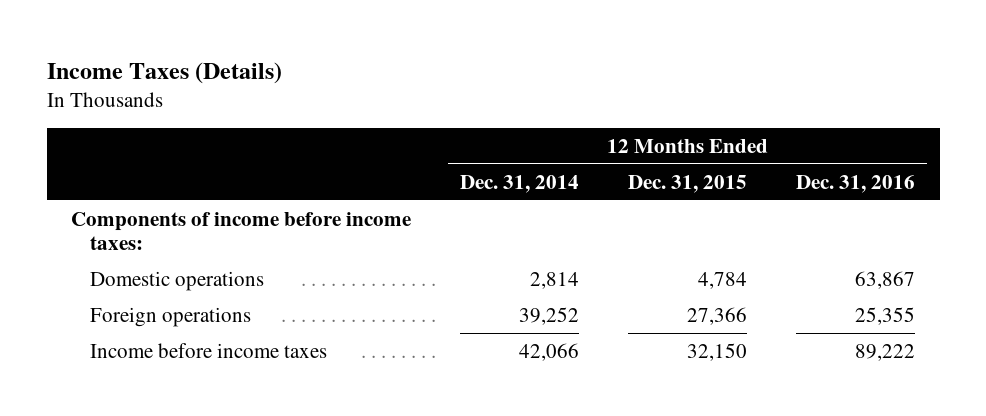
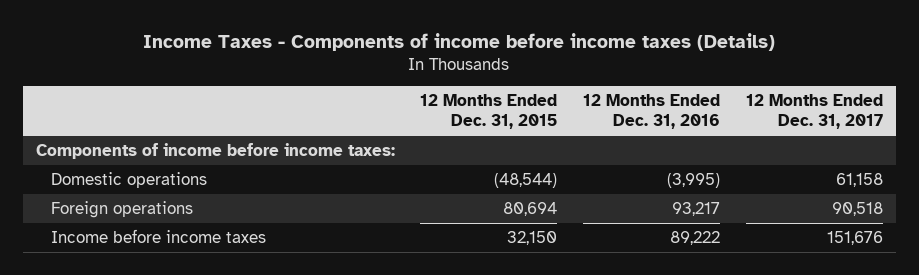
- Income Taxes (Details)
+ Income Taxes - Components of income before income taxes (Details)
- | 12 Months Ended Dec. 31, 2014 | 12 Months Ended Dec. 31, 2015 | 12 Months Ended Dec. 31, 2016
+ | 12 Months Ended Dec. 31, 2015 | 12 Months Ended Dec. 31, 2016 | 12 Months Ended Dec. 31, 2017
- Domestic operations | 2,814 | 4,784 | 63,867
- Foreign operations | 39,252 | 27,366 | 25,355
+ Domestic operations | (48,544) | (3,995) | 61,158
+ Foreign operations | 80,694 | 93,217 | 90,518

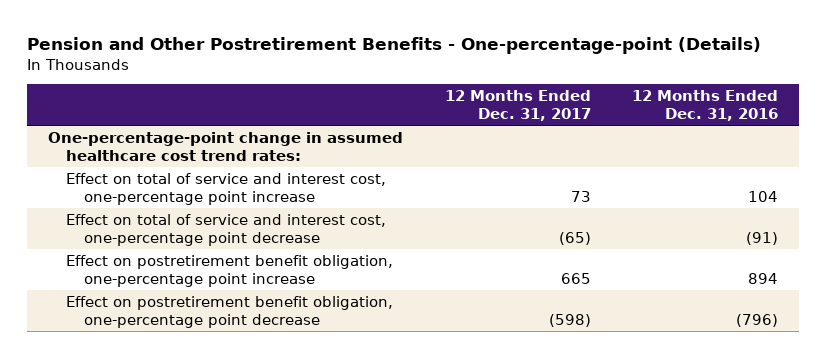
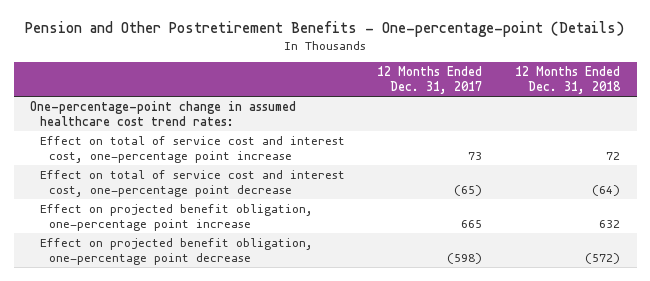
- | 12 Months Ended Dec. 31, 2017 | 12 Months Ended Dec. 31, 2016
+ | 12 Months Ended Dec. 31, 2017 | 12 Months Ended Dec. 31, 2018
- Effect on total of service and interest cost, one-percentage point increase | 73 | 104
- Effect on total of service and interest cost, one-percentage point decrease | (65) | (91)
- Effect on postretirement benefit obligation, one-percentage point increase | 665 | 894
- Effect on postretirement benefit obligation, one-percentage point decrease | (598) | (796)
+ Effect on total of service cost and interest cost, one-percentage point increase | 73 | 72
+ Effect on total of service cost and interest cost, one-percentage point decrease | (65) | (64)
+ Effect on projected benefit obligation, one-percentage point increase | 665 | 632
+ Effect on projected benefit obligation, one-percentage point decrease | (598) | (572)

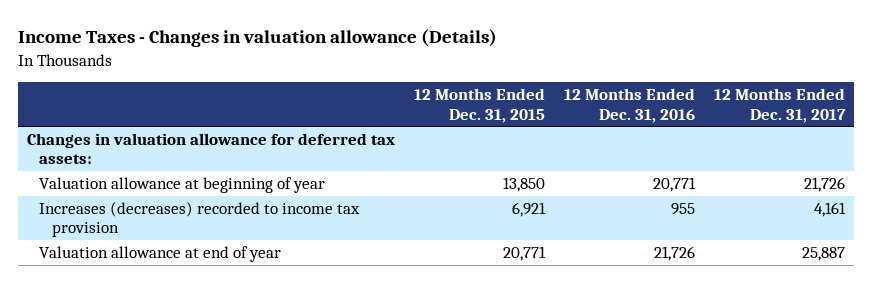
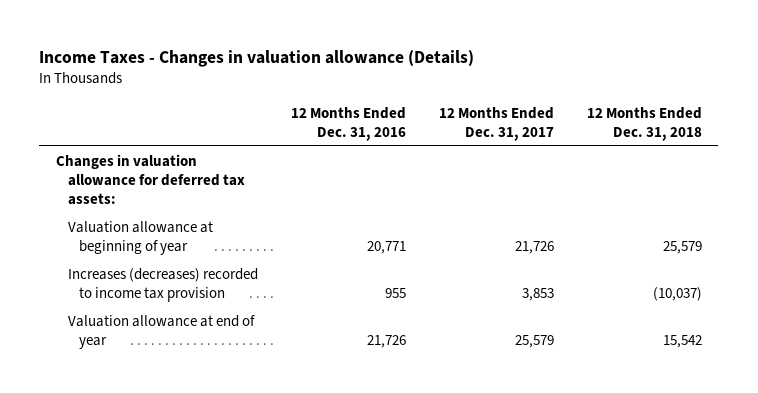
- | 12 Months Ended Dec. 31, 2015 | 12 Months Ended Dec. 31, 2016 | 12 Months Ended Dec. 31, 2017
+ | 12 Months Ended Dec. 31, 2016 | 12 Months Ended Dec. 31, 2017 | 12 Months Ended Dec. 31, 2018
- Increases (decreases) recorded to income tax provision | 6,921 | 955 | 4,161
- Valuation allowance at end of year | 20,771 | 21,726 | 25,887
+ Increases (decreases) recorded to income tax provision | 955 | 3,853 | (10,037)
+ Valuation allowance at end of year | 21,726 | 25,579 | 15,542

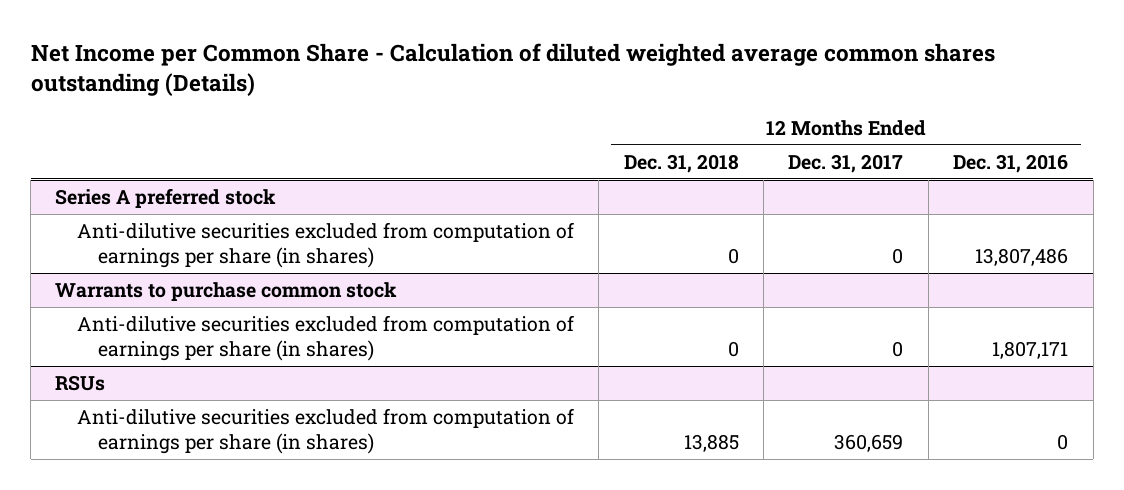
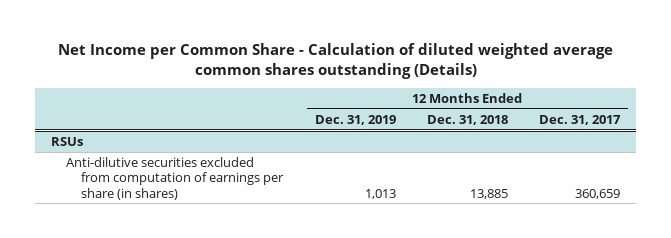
- | 12 Months Ended Dec. 31, 2018 | 12 Months Ended Dec. 31, 2017 | 12 Months Ended Dec. 31, 2016
+ | 12 Months Ended Dec. 31, 2019 | 12 Months Ended Dec. 31, 2018 | 12 Months Ended Dec. 31, 2017
- Series A preferred stock
- Anti-dilutive securities excluded from computation of earnings per share (in shares) | 0 | 0 | 13,807,486
- Warrants to purchase common stock
- Anti-dilutive securities excluded from computation of earnings per share (in shares) | 0 | 0 | 1,807,171

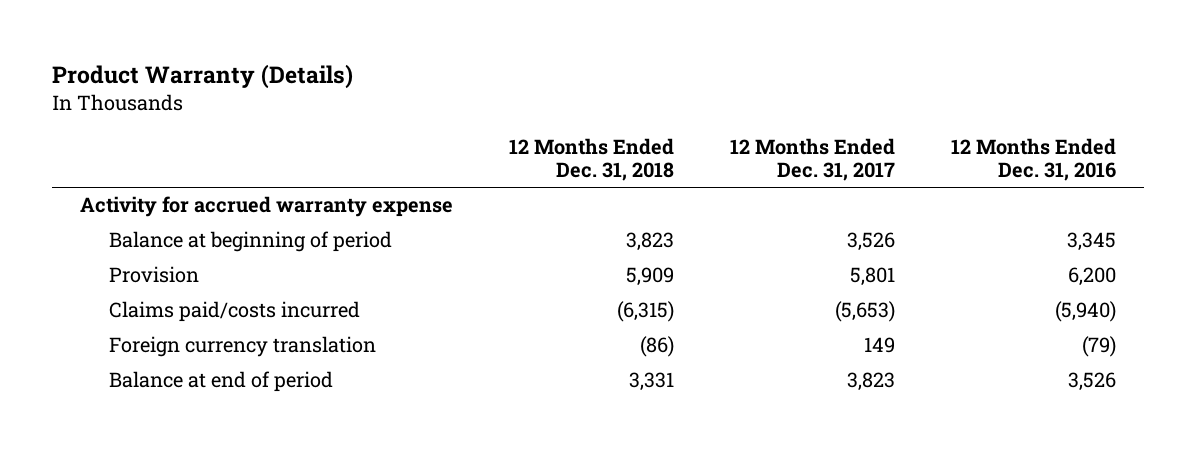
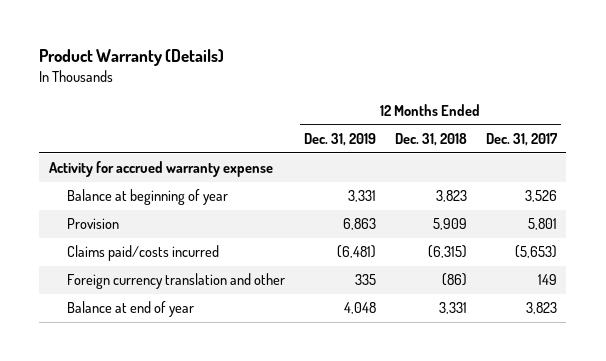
- | 12 Months Ended Dec. 31, 2018 | 12 Months Ended Dec. 31, 2017 | 12 Months Ended Dec. 31, 2016
+ | 12 Months Ended Dec. 31, 2019 | 12 Months Ended Dec. 31, 2018 | 12 Months Ended Dec. 31, 2017
- Balance at beginning of period | 3,823 | 3,526 | 3,345
+ Balance at beginning of year | 3,331 | 3,823 | 3,526
- Foreign currency translation | (86) | 149 | (79)
- Balance at end of period | 3,331 | 3,823 | 3,526
+ Foreign currency translation and other | 335 | (86) | 149
+ Balance at end of year | 4,048 | 3,331 | 3,823

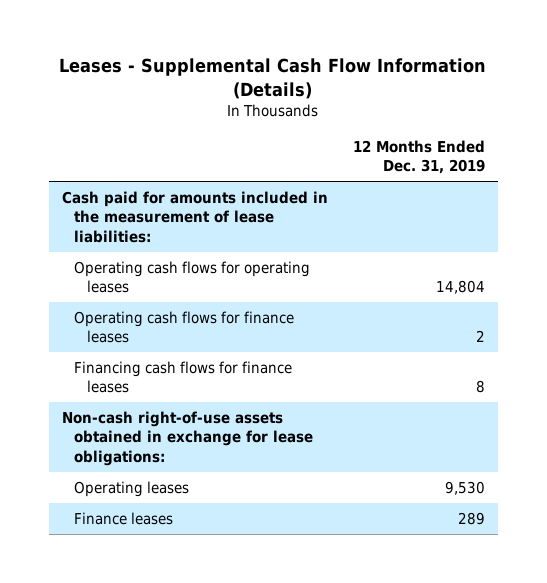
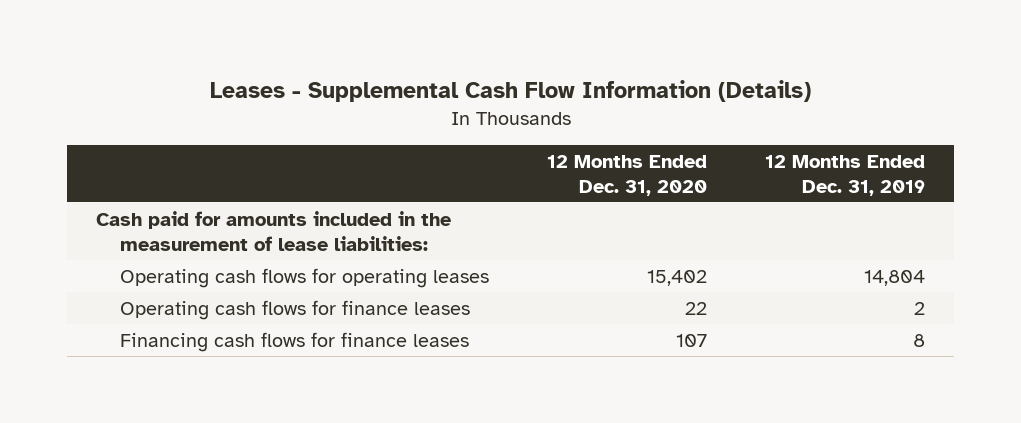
- | 12 Months Ended Dec. 31, 2019
+ | 12 Months Ended Dec. 31, 2020 | 12 Months Ended Dec. 31, 2019
- Non-cash right-of-use assets obtained in exchange for lease obligations:
- Operating leases | 9,530
- Finance leases | 289

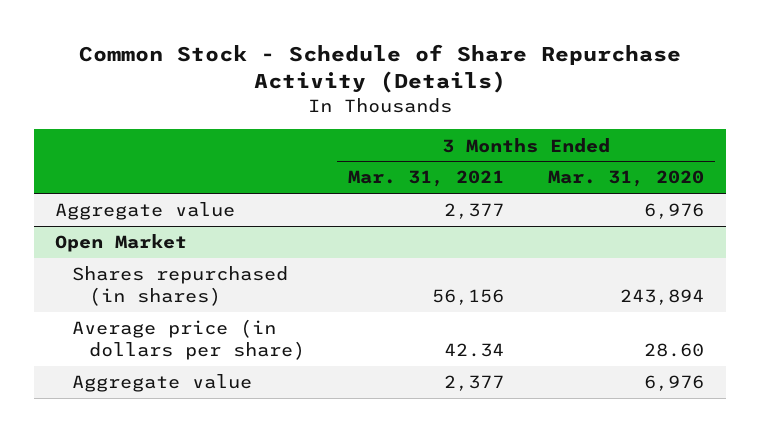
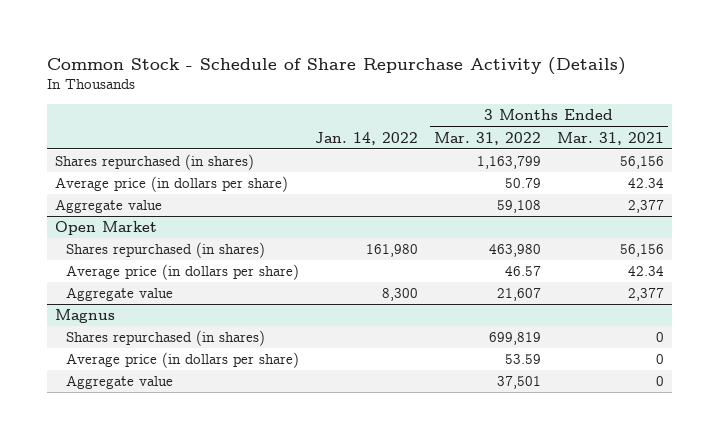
- | 3 Months Ended Mar. 31, 2021 | 3 Months Ended Mar. 31, 2020
+ | Jan. 14, 2022 | 3 Months Ended Mar. 31, 2022 | 3 Months Ended Mar. 31, 2021
+ Shares repurchased (in shares) | | 1,163,799 | 56,156
+ Average price (in dollars per share) | | 50.79 | 42.34
+ Magnus
+ Shares repurchased (in shares) | | 699,819 | 0
+ Average price (in dollars per share) | | 53.59 | 0
+ Aggregate value | | 37,501 | 0

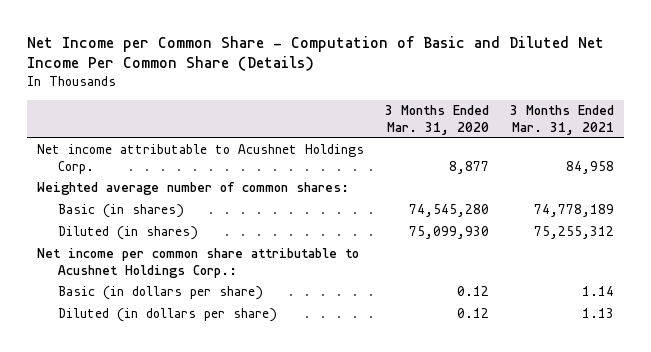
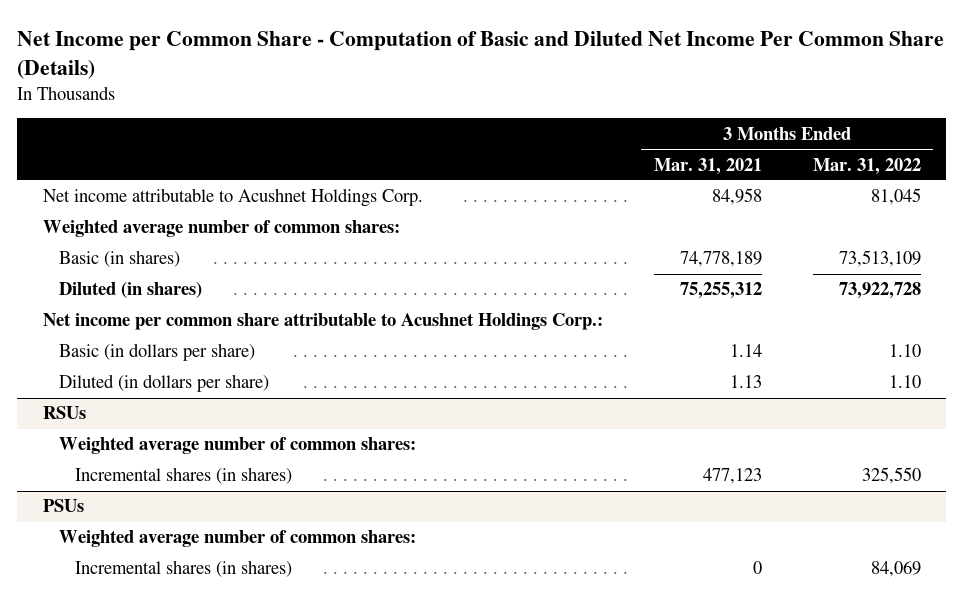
- | 3 Months Ended Mar. 31, 2020 | 3 Months Ended Mar. 31, 2021
+ | 3 Months Ended Mar. 31, 2021 | 3 Months Ended Mar. 31, 2022
+ RSUs
+ Weighted average number of common shares:
+ Incremental shares (in shares) | 477,123 | 325,550
+ PSUs
+ Weighted average number of common shares:
+ Incremental shares (in shares) | 0 | 84,069

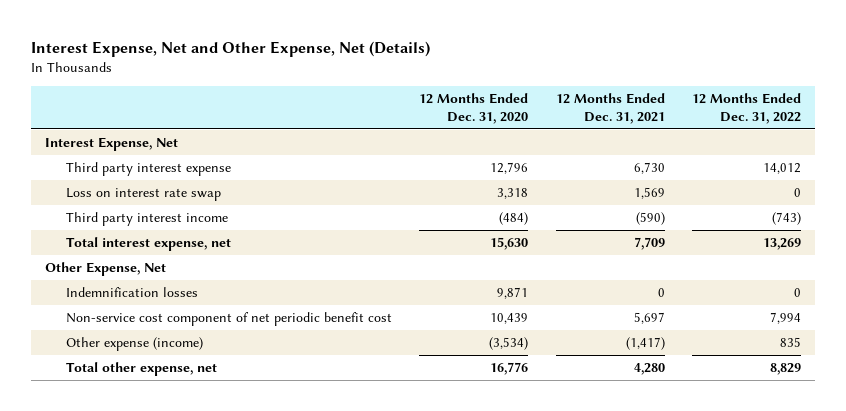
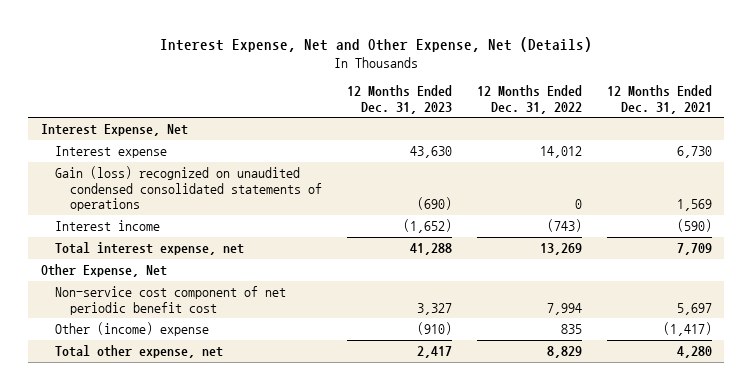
- | 12 Months Ended Dec. 31, 2020 | 12 Months Ended Dec. 31, 2021 | 12 Months Ended Dec. 31, 2022
+ | 12 Months Ended Dec. 31, 2023 | 12 Months Ended Dec. 31, 2022 | 12 Months Ended Dec. 31, 2021
- Third party interest expense | 12,796 | 6,730 | 14,012
- Loss on interest rate swap | 3,318 | 1,569 | 0
- Third party interest income | (484) | (590) | (743)
+ Interest expense | 43,630 | 14,012 | 6,730
+ Gain (loss) recognized on unaudited condensed consolidated statements of operations | (690) | 0 | 1,569
+ Interest income | (1,652) | (743) | (590)
- Indemnification losses | 9,871 | 0 | 0
- Other expense (income) | (3,534) | (1,417) | 835
+ Other (income) expense | (910) | 835 | (1,417)

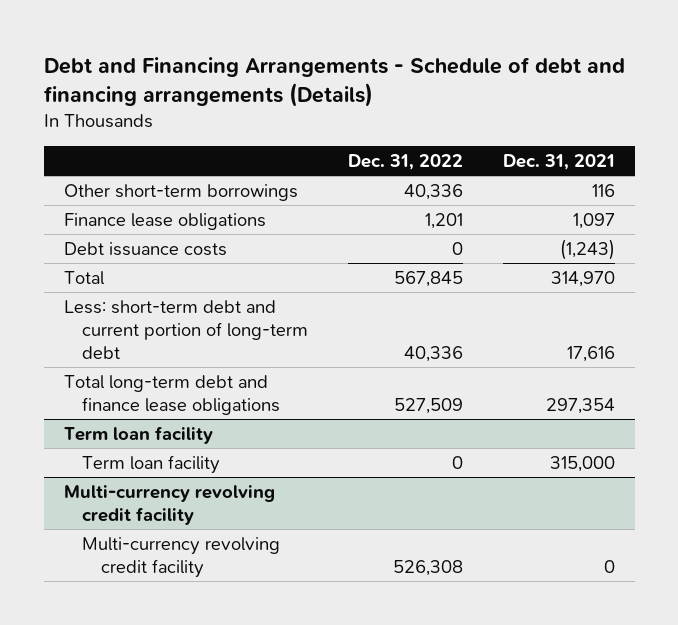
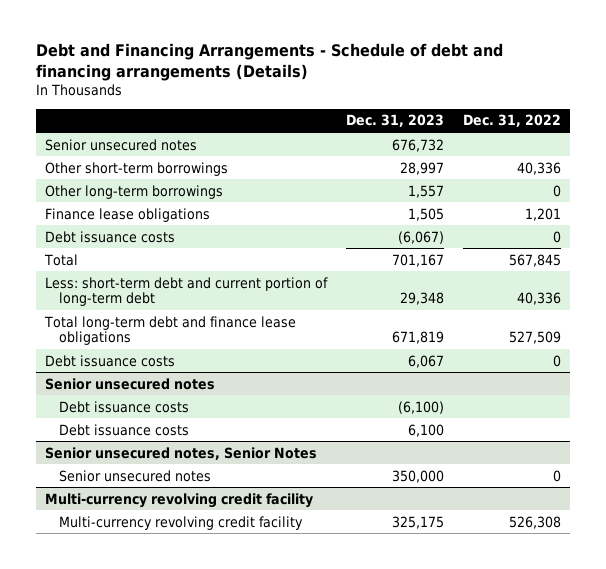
- | Dec. 31, 2022 | Dec. 31, 2021
+ | Dec. 31, 2023 | Dec. 31, 2022
+ Senior unsecured notes | 676,732 |
+ Other long-term borrowings | 1,557 | 0
- Term loan facility
- Term loan facility | 0 | 315,000
+ Debt issuance costs | 6,067 | 0
+ Senior unsecured notes
+ Debt issuance costs | (6,100) |
+ Debt issuance costs | 6,100 |
+ Senior unsecured notes, Senior Notes
+ Senior unsecured notes | 350,000 | 0

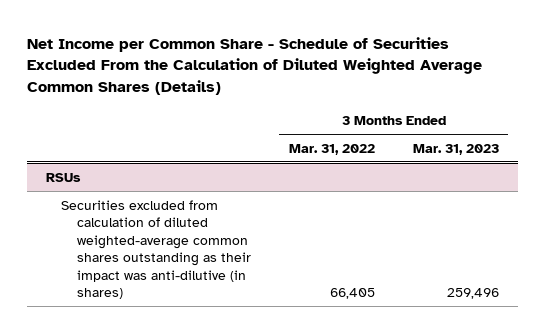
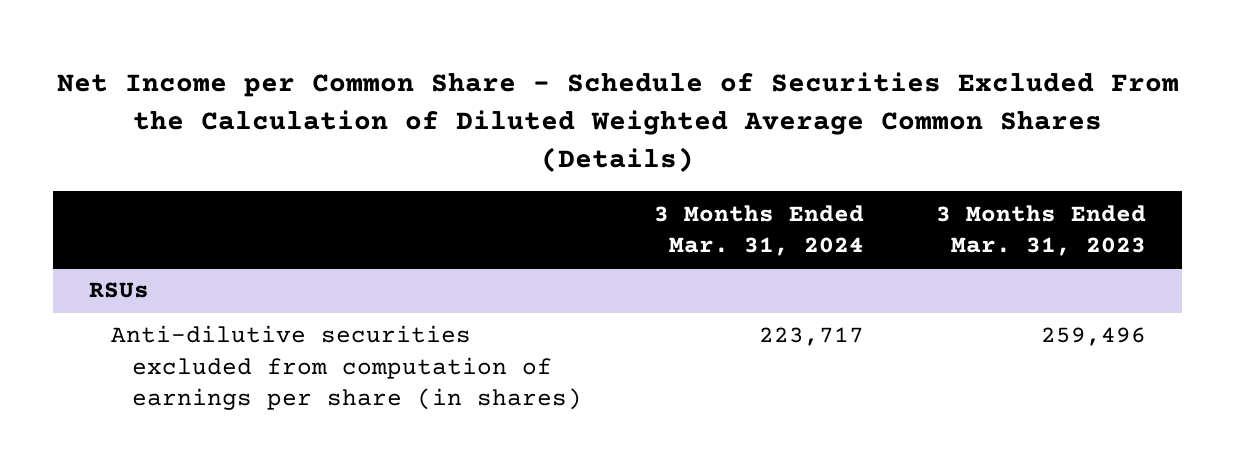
- | 3 Months Ended Mar. 31, 2022 | 3 Months Ended Mar. 31, 2023
+ | 3 Months Ended Mar. 31, 2024 | 3 Months Ended Mar. 31, 2023
@ RSUs
- Securities excluded from calculation of diluted weighted-average common shares outstanding as their impact was anti-dilutive (in shares) | 66,405 | 259,496
+ Anti-dilutive securities excluded from computation of earnings per share (in shares) | 223,717 | 259,496

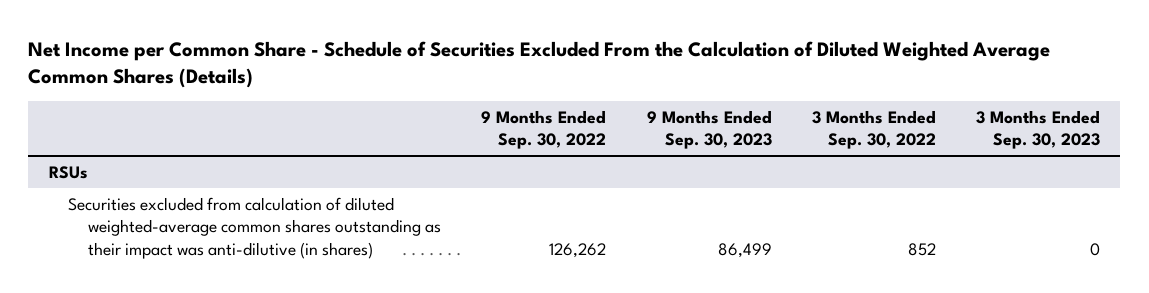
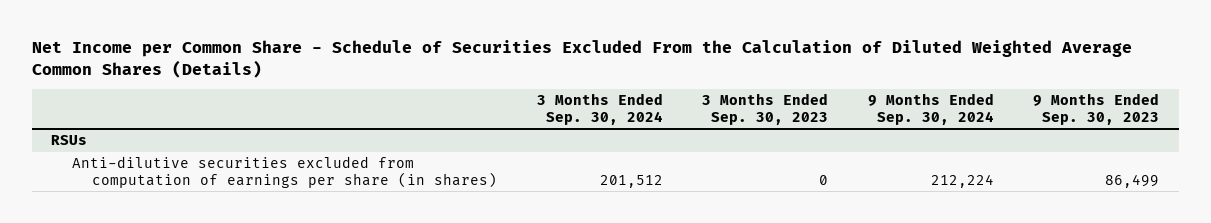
- | 9 Months Ended Sep. 30, 2022 | 9 Months Ended Sep. 30, 2023 | 3 Months Ended Sep. 30, 2022 | 3 Months Ended Sep. 30, 2023
+ | 3 Months Ended Sep. 30, 2024 | 3 Months Ended Sep. 30, 2023 | 9 Months Ended Sep. 30, 2024 | 9 Months Ended Sep. 30, 2023
@ RSUs
- Securities excluded from calculation of diluted weighted-average common shares outstanding as their impact was anti-dilutive (in shares) | 126,262 | 86,499 | 852 | 0
+ Anti-dilutive securities excluded from computation of earnings per share (in shares) | 201,512 | 0 | 212,224 | 86,499

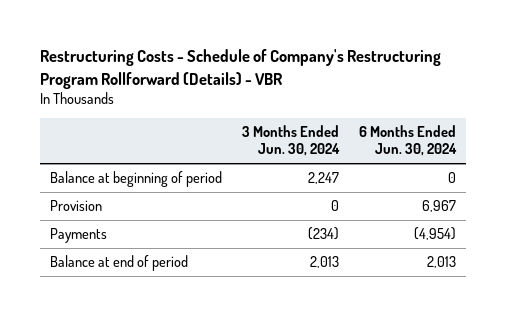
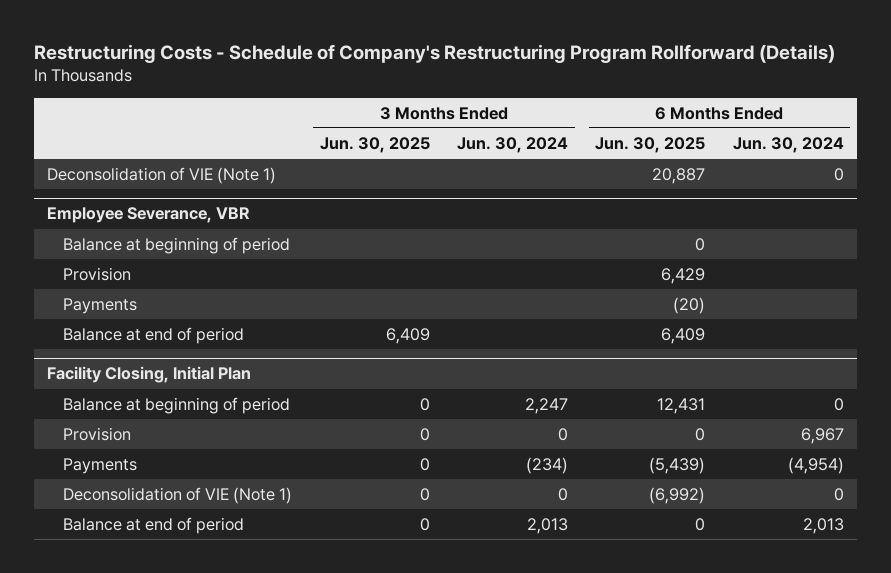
- Restructuring Costs - Schedule of Company's Restructuring Program Rollforward (Details) - VBR
+ Restructuring Costs - Schedule of Company's Restructuring Program Rollforward (Details)
- | 3 Months Ended Jun. 30, 2024 | 6 Months Ended Jun. 30, 2024
+ | 3 Months Ended Jun. 30, 2025 | 3 Months Ended Jun. 30, 2024 | 6 Months Ended Jun. 30, 2025 | 6 Months Ended Jun. 30, 2024
+ Deconsolidation of VIE (Note 1) | | | 20,887 | 0
+ Employee Severance, VBR
+ Balance at beginning of period | | | 0 |
+ Provision | | | 6,429 |
+ Payments | | | (20) |
+ Balance at end of period | 6,409 | | 6,409 |
+ Facility Closing, Initial Plan
+ Deconsolidation of VIE (Note 1) | 0 | 0 | (6,992) | 0

